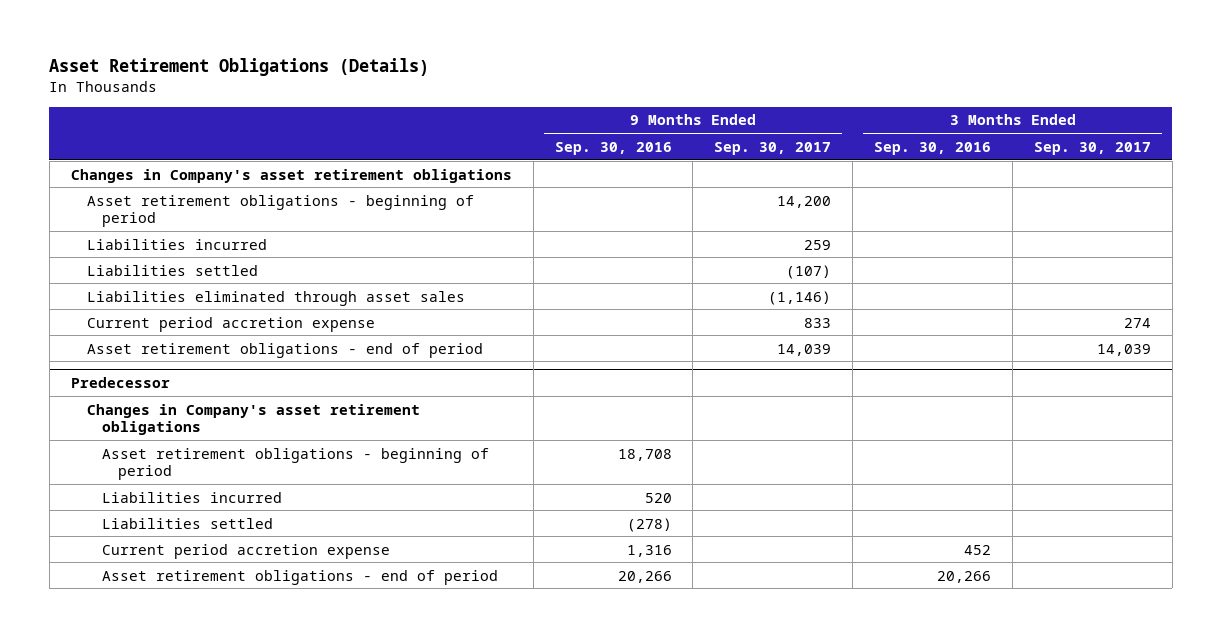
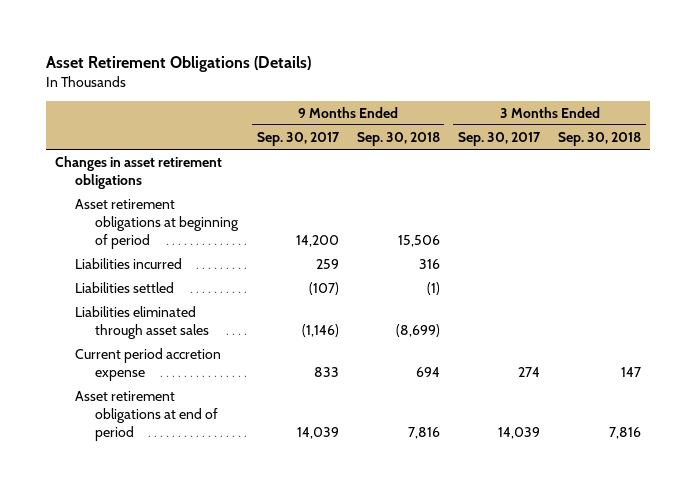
- | 9 Months Ended Sep. 30, 2016 | 9 Months Ended Sep. 30, 2017 | 3 Months Ended Sep. 30, 2016 | 3 Months Ended Sep. 30, 2017
+ | 9 Months Ended Sep. 30, 2017 | 9 Months Ended Sep. 30, 2018 | 3 Months Ended Sep. 30, 2017 | 3 Months Ended Sep. 30, 2018
- Changes in Company's asset retirement obligations
- Asset retirement obligations - beginning of period | | 14,200 | |
+ Changes in asset retirement obligations
+ Asset retirement obligations at beginning of period | 14,200 | 15,506 | |
- Asset retirement obligations - end of period | | 14,039 | | 14,039
- Predecessor
- Changes in Company's asset retirement obligations
- Asset retirement obligations - beginning of period | 18,708 | | |
- Liabilities incurred | 520 | | |
- Liabilities settled | (278) | | |
- Current period accretion expense | 1,316 | | 452 |
- Asset retirement obligations - end of period | 20,266 | | 20,266 |
+ Asset retirement obligations at end of period | 14,039 | 7,816 | 14,039 | 7,816

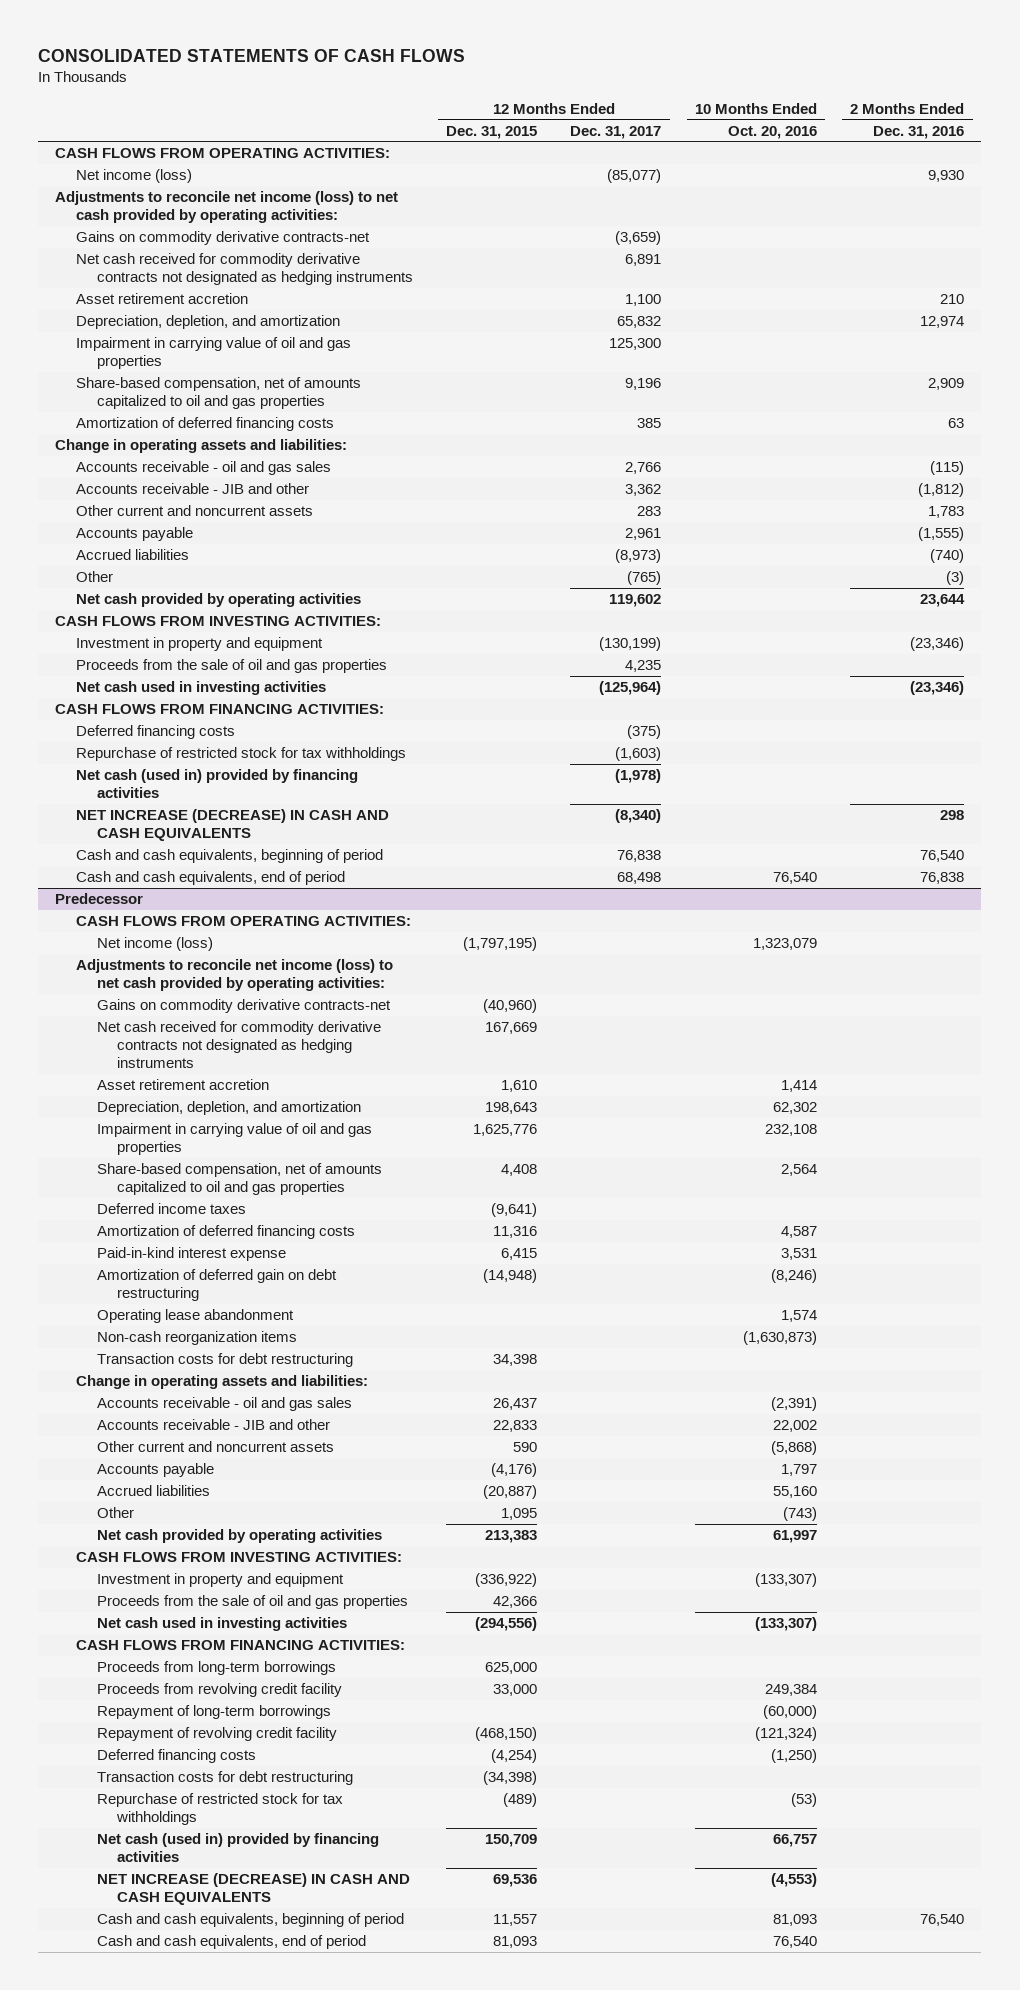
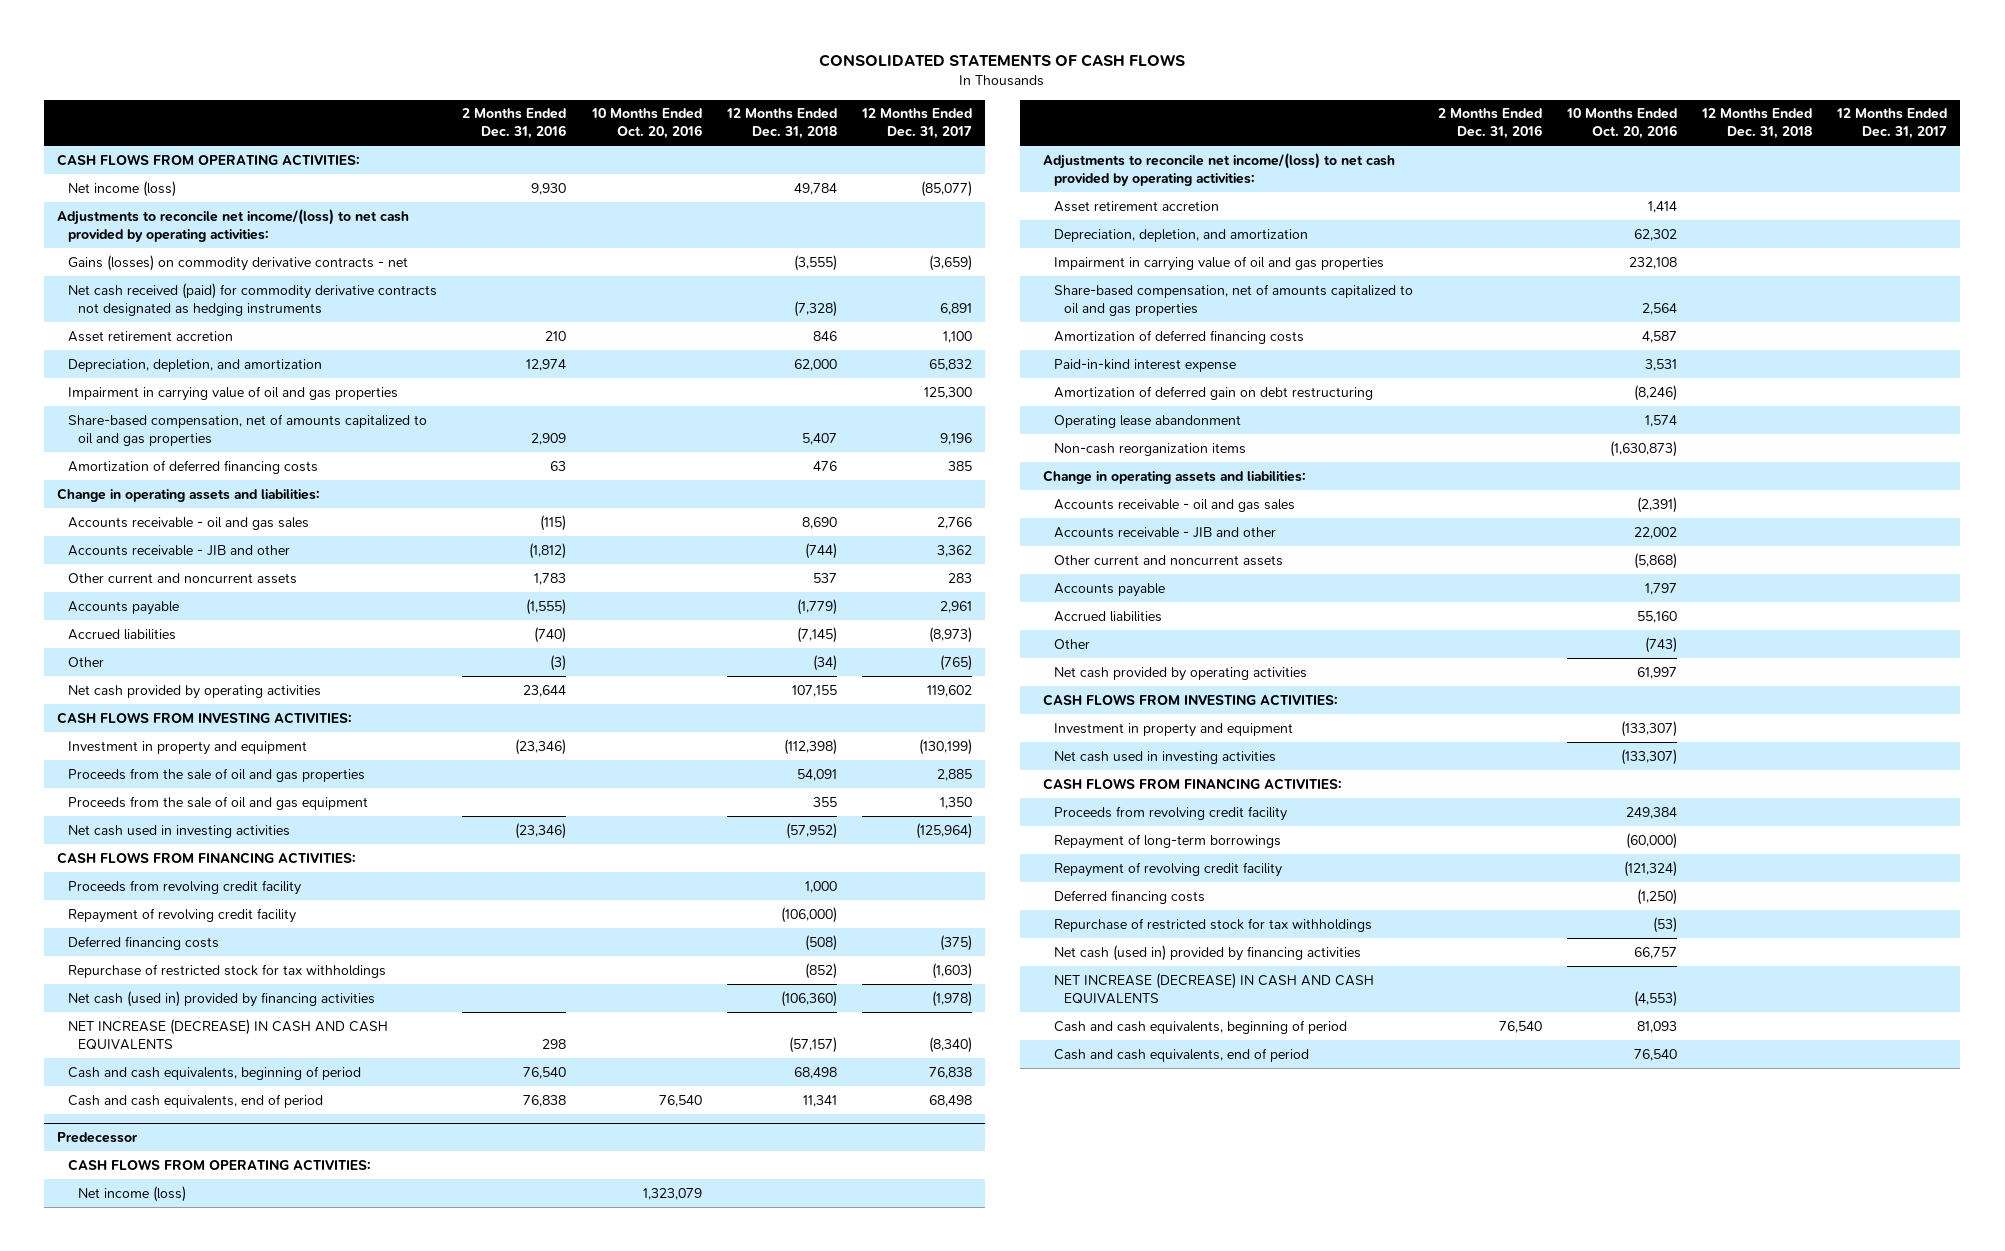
- | 12 Months Ended Dec. 31, 2015 | 12 Months Ended Dec. 31, 2017 | 10 Months Ended Oct. 20, 2016 | 2 Months Ended Dec. 31, 2016
+ | 2 Months Ended Dec. 31, 2016 | 10 Months Ended Oct. 20, 2016 | 12 Months Ended Dec. 31, 2018 | 12 Months Ended Dec. 31, 2017
- Adjustments to reconcile net income (loss) to net cash provided by operating activities:
- Gains on commodity derivative contracts-net | | (3,659) | |
- Net cash received for commodity derivative contracts not designated as hedging instruments | | 6,891 | |
+ Adjustments to reconcile net income/(loss) to net cash provided by operating activities:
+ Gains (losses) on commodity derivative contracts - net | | | (3,555) | (3,659)
+ Net cash received (paid) for commodity derivative contracts not designated as hedging instruments | | | (7,328) | 6,891
- Proceeds from the sale of oil and gas properties | | 4,235 | |
+ Proceeds from the sale of oil and gas properties | | | 54,091 | 2,885
+ Proceeds from the sale of oil and gas equipment | | | 355 | 1,350
+ Proceeds from revolving credit facility | | | 1,000 |
+ Repayment of revolving credit facility | | | (106,000) |
@ Predecessor
- Adjustments to reconcile net income (loss) to net cash provided by operating activities:
- Gains on commodity derivative contracts-net | (40,960) | | |
- Net cash received for commodity derivative contracts not designated as hedging instruments | 167,669 | | |
+ Adjustments to reconcile net income/(loss) to net cash provided by operating activities:
- Deferred income taxes | (9,641) | | |
- Transaction costs for debt restructuring | 34,398 | | |
- Proceeds from the sale of oil and gas properties | 42,366 | | |
- Proceeds from long-term borrowings | 625,000 | | |
- Transaction costs for debt restructuring | (34,398) | | |

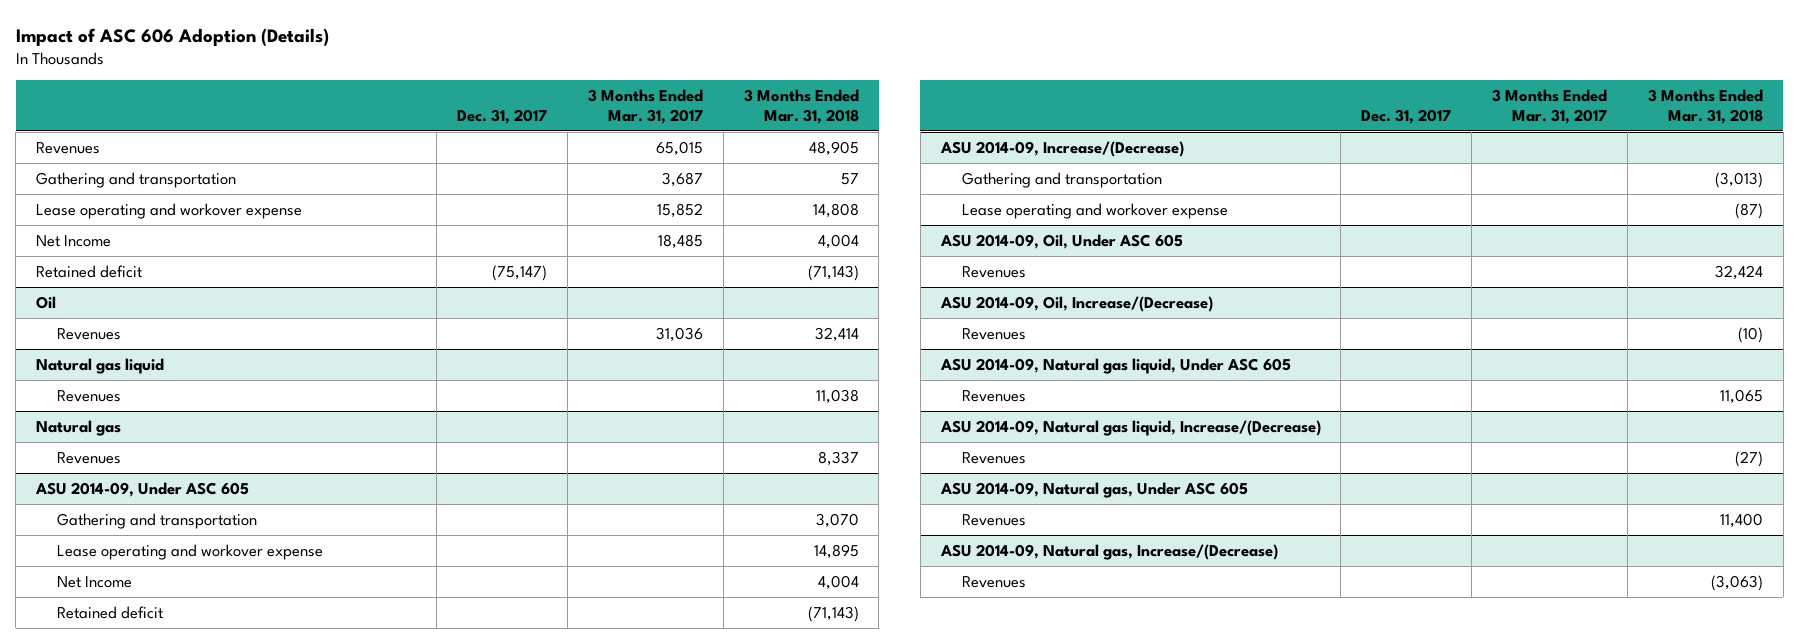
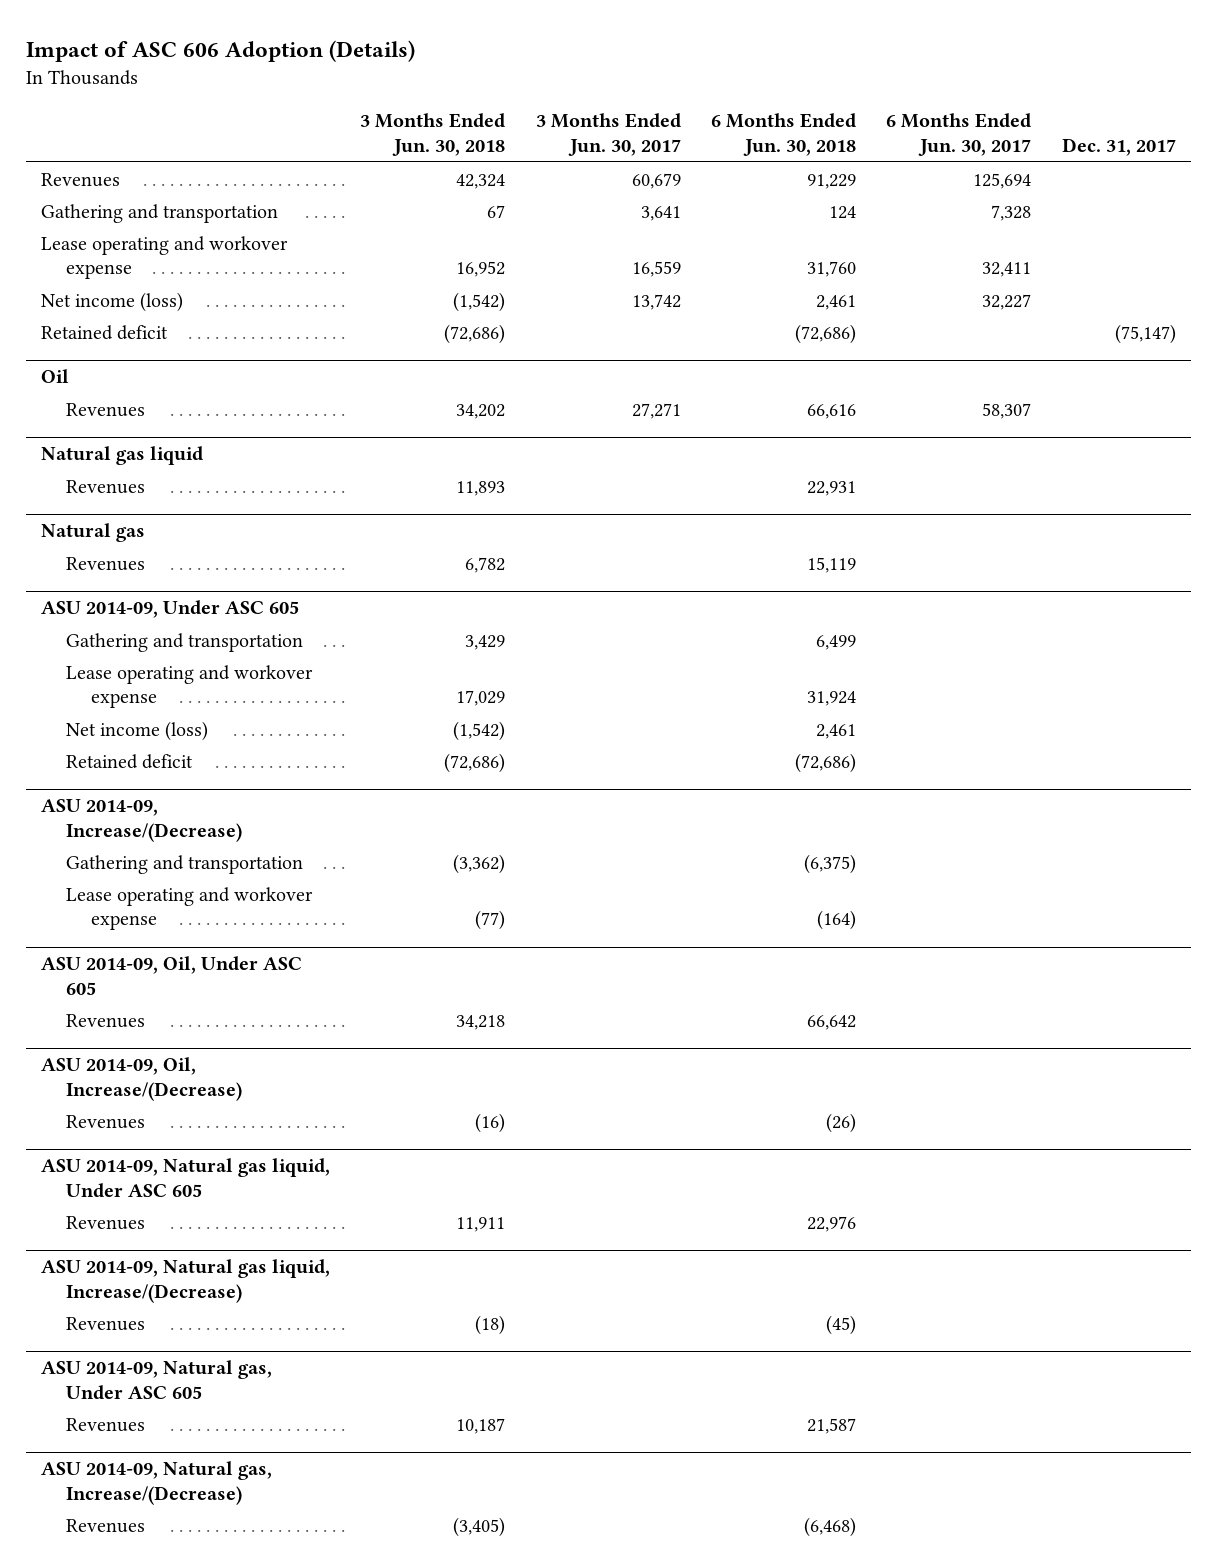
- | Dec. 31, 2017 | 3 Months Ended Mar. 31, 2017 | 3 Months Ended Mar. 31, 2018
+ | 3 Months Ended Jun. 30, 2018 | 3 Months Ended Jun. 30, 2017 | 6 Months Ended Jun. 30, 2018 | 6 Months Ended Jun. 30, 2017 | Dec. 31, 2017
- Net Income | | 18,485 | 4,004
+ Net income (loss) | (1,542) | 13,742 | 2,461 | 32,227 |
@ ASU 2014-09, Under ASC 605
- Net Income | | | 4,004
+ Net income (loss) | (1,542) | | 2,461 | |

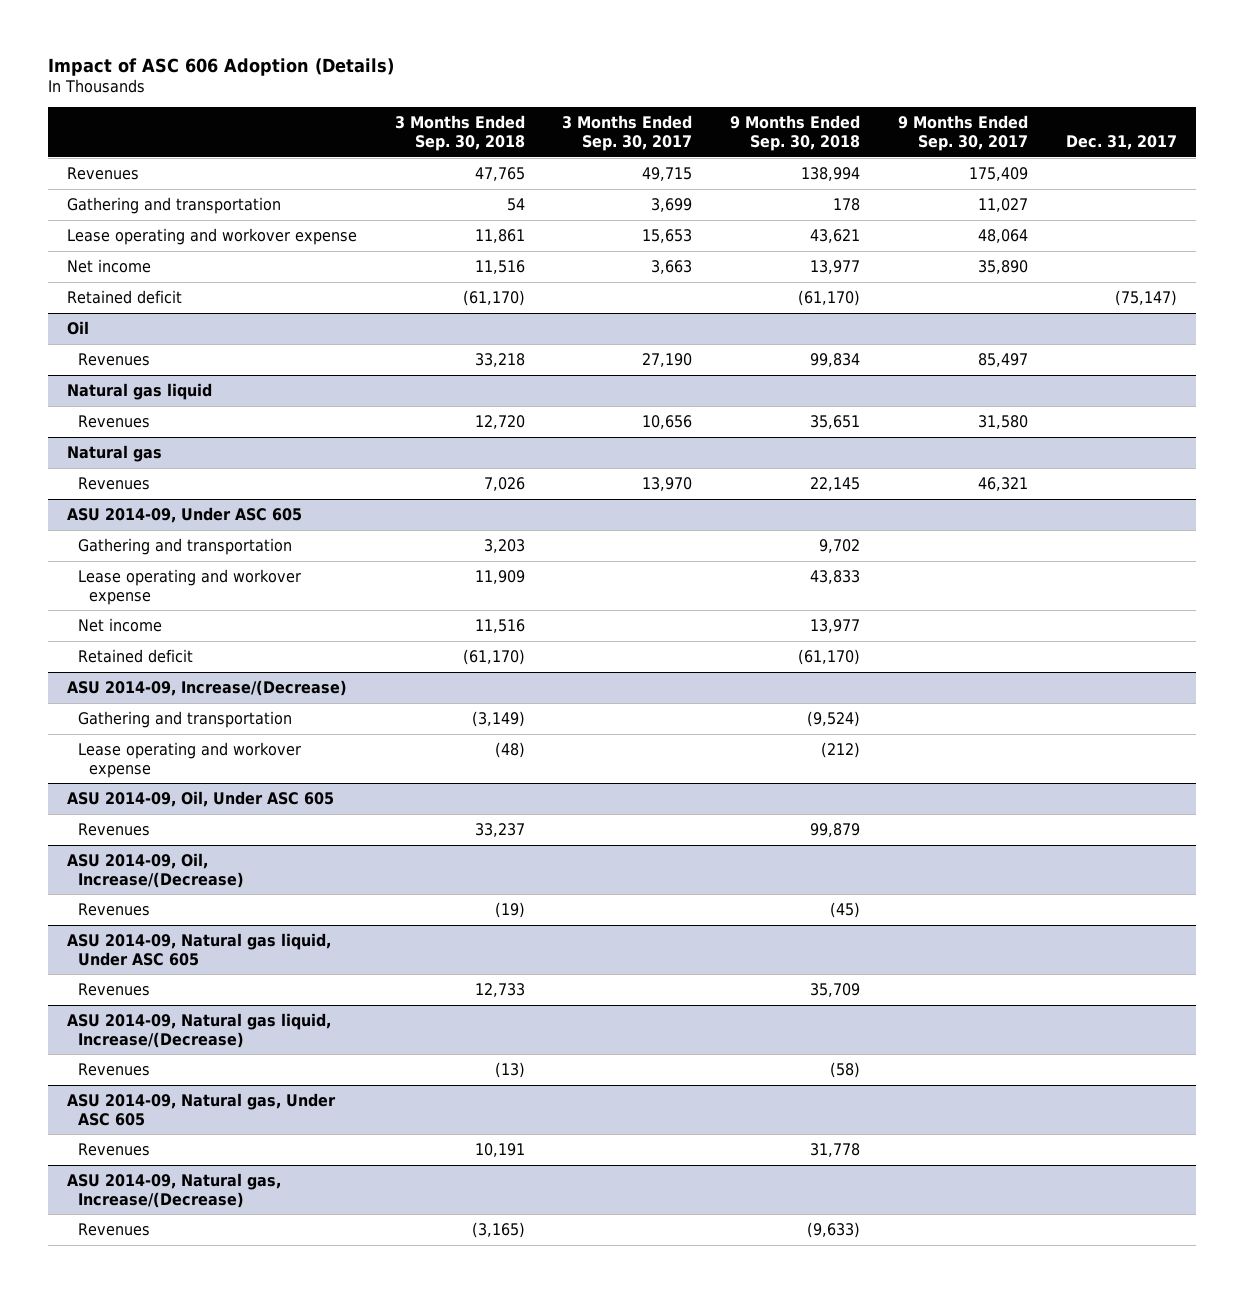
- | 3 Months Ended Jun. 30, 2018 | 3 Months Ended Jun. 30, 2017 | 6 Months Ended Jun. 30, 2018 | 6 Months Ended Jun. 30, 2017 | Dec. 31, 2017
+ | 3 Months Ended Sep. 30, 2018 | 3 Months Ended Sep. 30, 2017 | 9 Months Ended Sep. 30, 2018 | 9 Months Ended Sep. 30, 2017 | Dec. 31, 2017
- Net income (loss) | (1,542) | 13,742 | 2,461 | 32,227 |
+ Net income | 11,516 | 3,663 | 13,977 | 35,890 |
@ ASU 2014-09, Under ASC 605
- Net income (loss) | (1,542) | | 2,461 | |
+ Net income | 11,516 | | 13,977 | |

